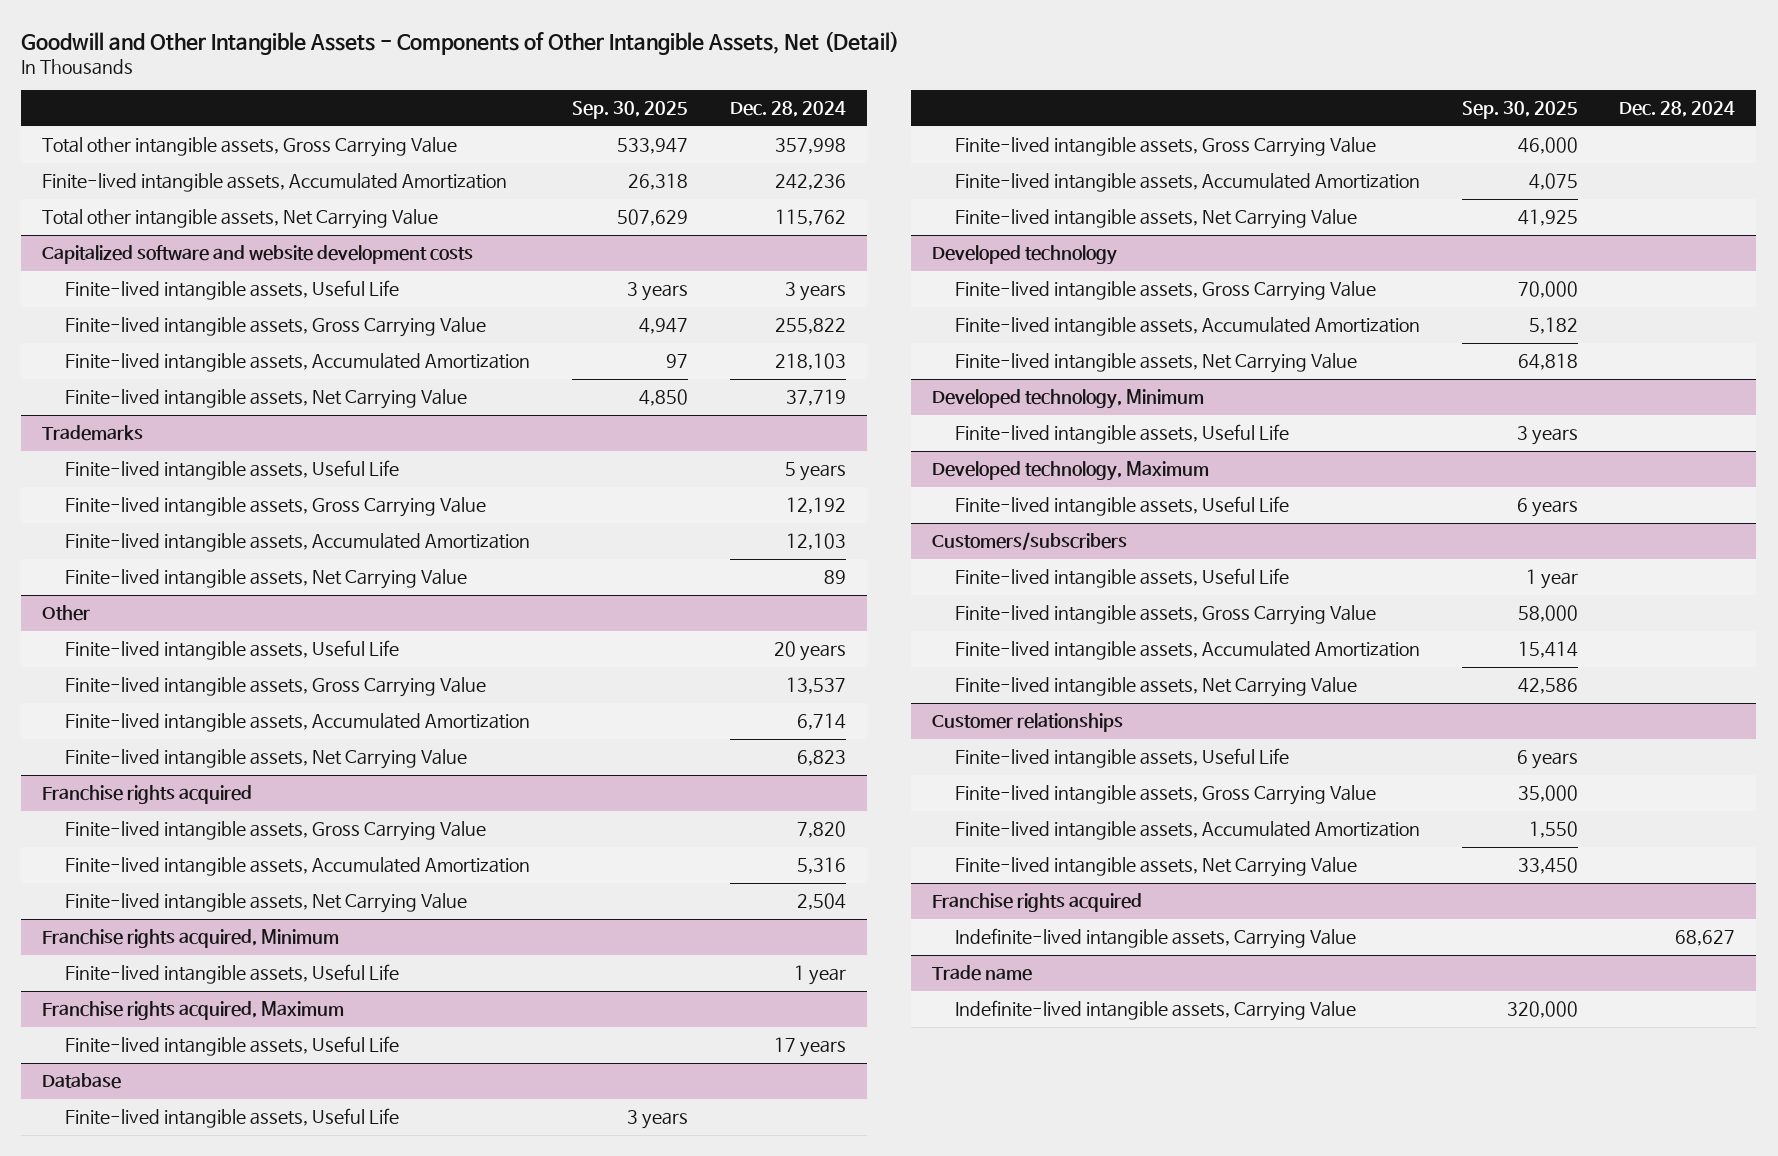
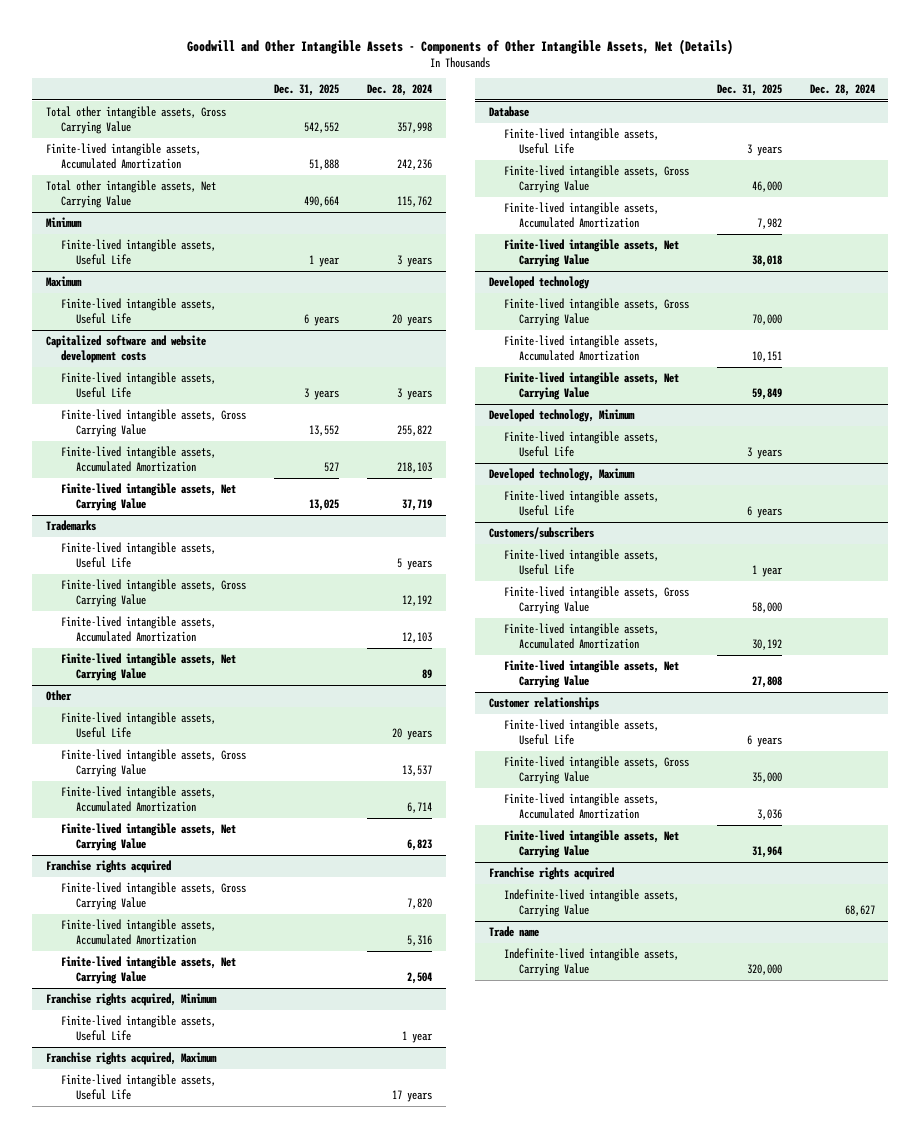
- Goodwill and Other Intangible Assets - Components of Other Intangible Assets, Net (Detail)
+ Goodwill and Other Intangible Assets - Components of Other Intangible Assets, Net (Details)
- | Sep. 30, 2025 | Dec. 28, 2024
+ | Dec. 31, 2025 | Dec. 28, 2024
+ Minimum
+ Finite-lived intangible assets, Useful Life | 1 year | 3 years
+ Maximum
+ Finite-lived intangible assets, Useful Life | 6 years | 20 years

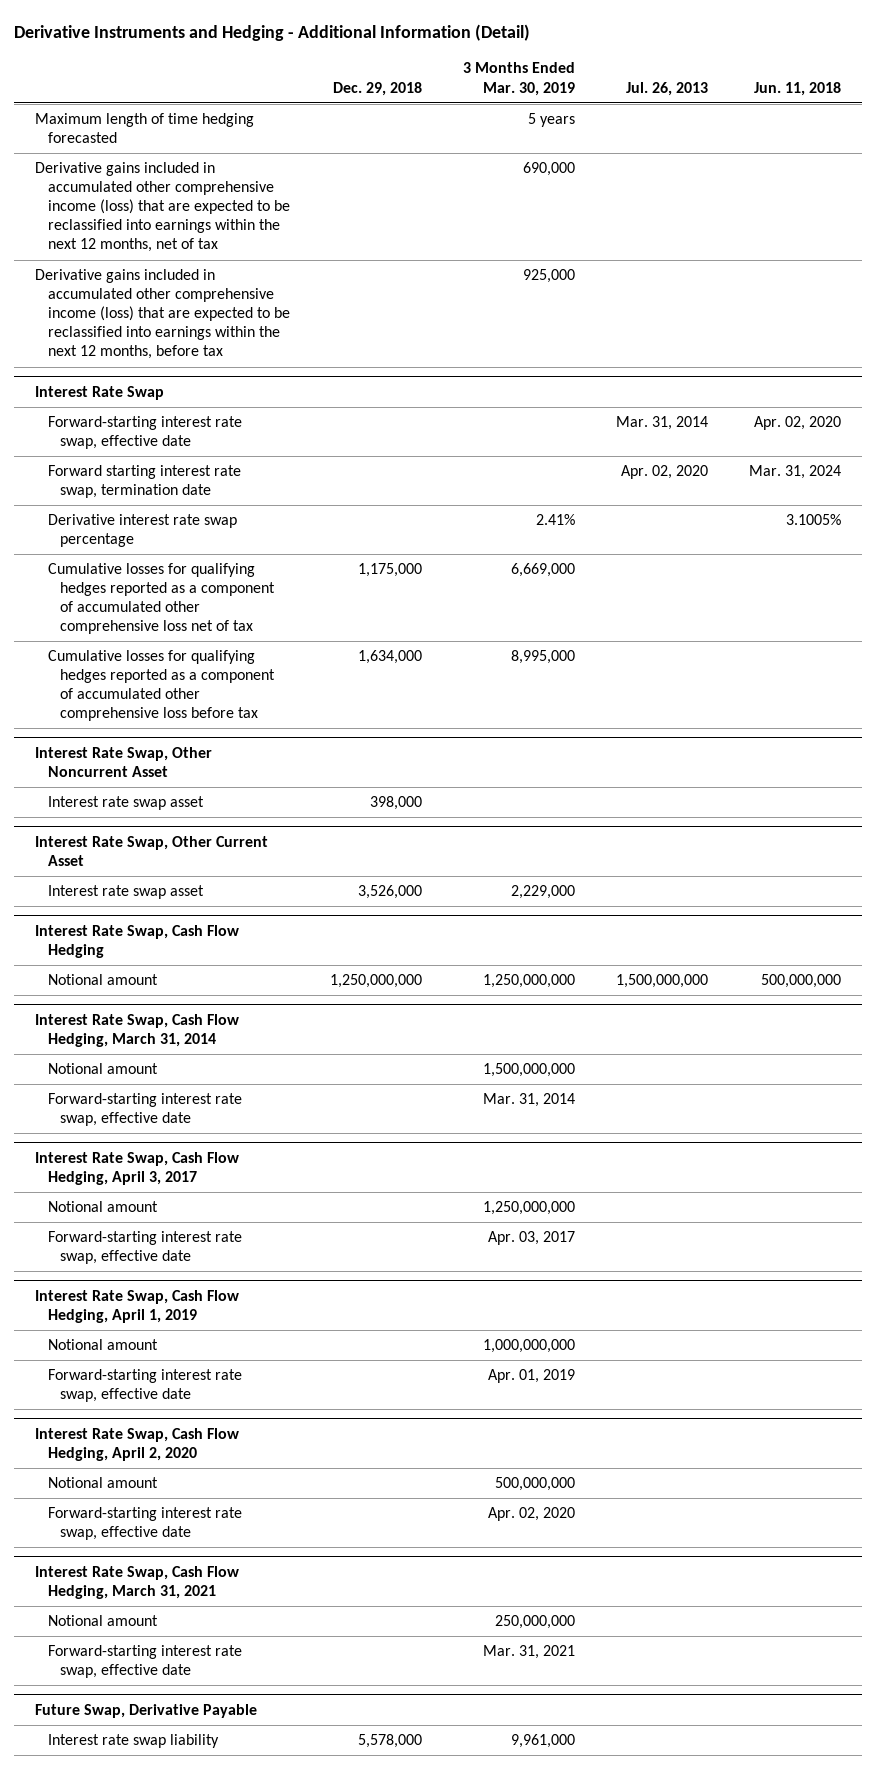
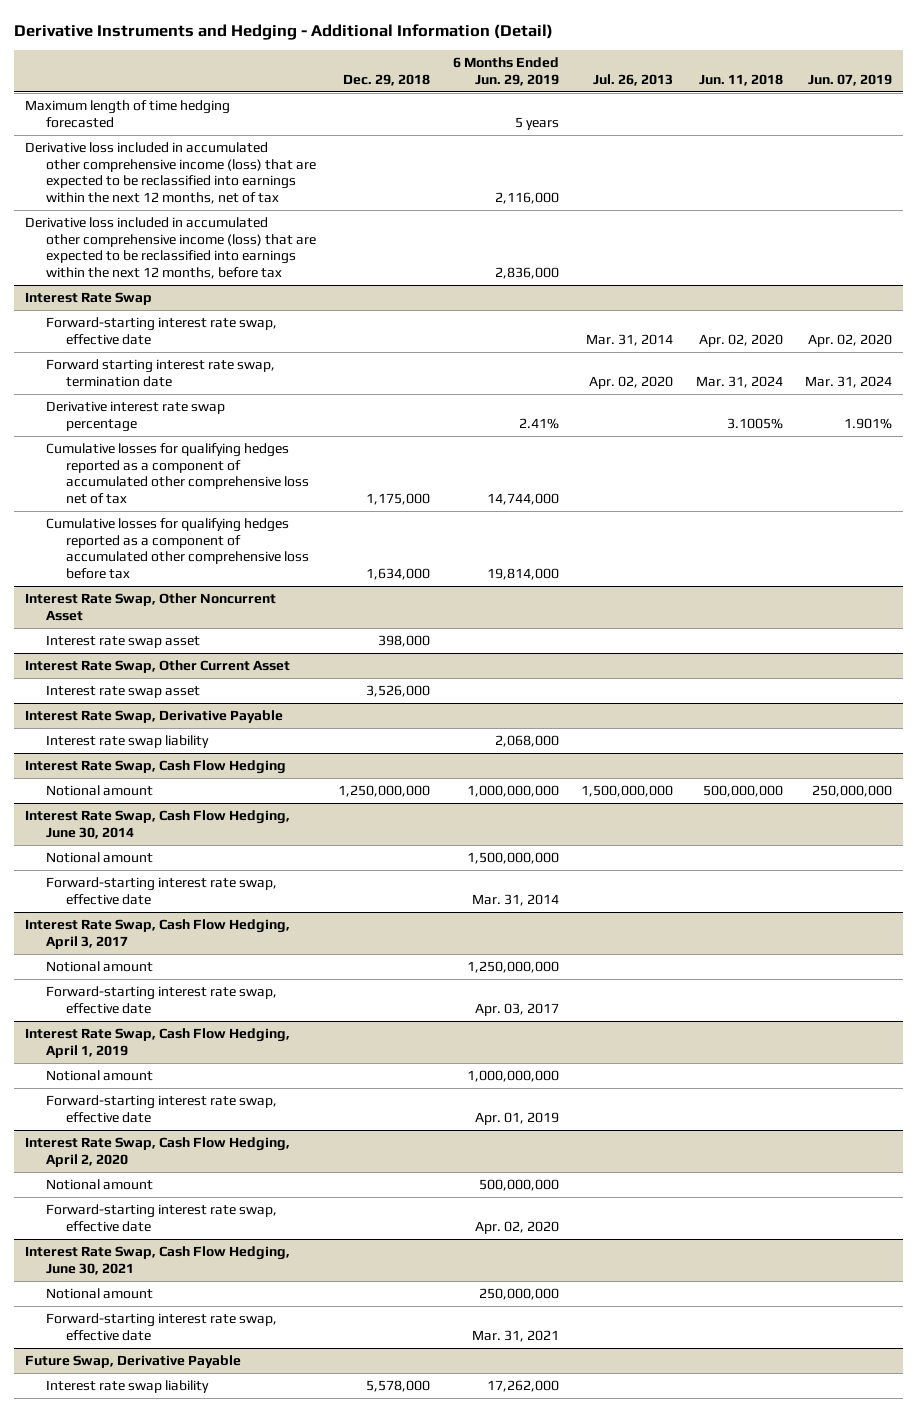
- | Dec. 29, 2018 | 3 Months Ended Mar. 30, 2019 | Jul. 26, 2013 | Jun. 11, 2018
+ | Dec. 29, 2018 | 6 Months Ended Jun. 29, 2019 | Jul. 26, 2013 | Jun. 11, 2018 | Jun. 07, 2019
- Derivative gains included in accumulated other comprehensive income (loss) that are expected to be reclassified into earnings within the next 12 months, net of tax | | 690,000 | |
- Derivative gains included in accumulated other comprehensive income (loss) that are expected to be reclassified into earnings within the next 12 months, before tax | | 925,000 | |
+ Derivative loss included in accumulated other comprehensive income (loss) that are expected to be reclassified into earnings within the next 12 months, net of tax | | 2,116,000 | | |
+ Derivative loss included in accumulated other comprehensive income (loss) that are expected to be reclassified into earnings within the next 12 months, before tax | | 2,836,000 | | |
+ Interest Rate Swap, Derivative Payable
+ Interest rate swap liability | | 2,068,000 | | |
- Interest Rate Swap, Cash Flow Hedging, March 31, 2014
+ Interest Rate Swap, Cash Flow Hedging, June 30, 2014
- Interest Rate Swap, Cash Flow Hedging, March 31, 2021
+ Interest Rate Swap, Cash Flow Hedging, June 30, 2021

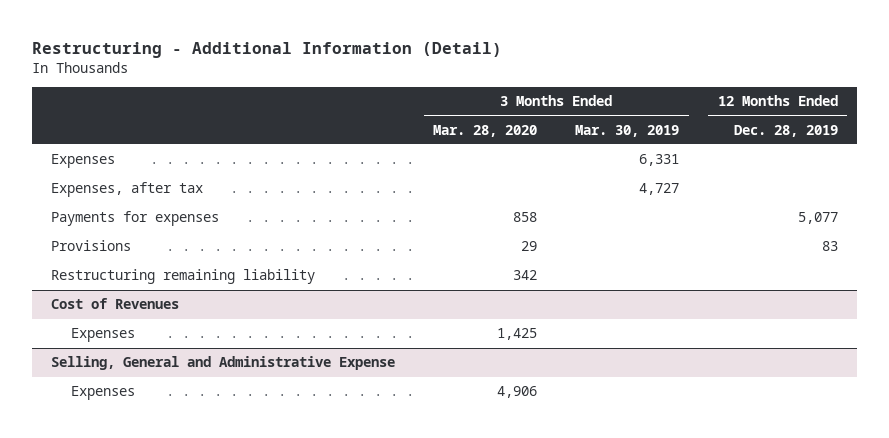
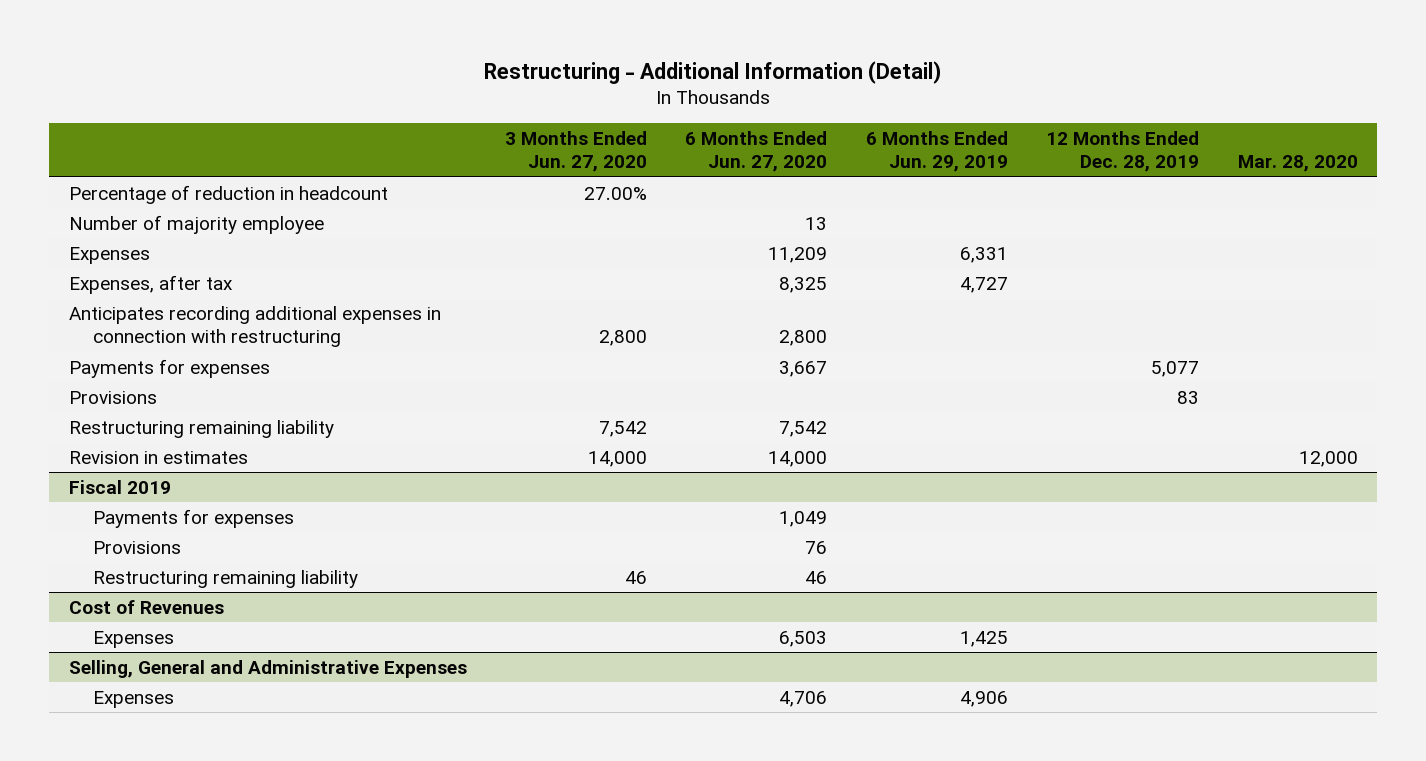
- | 3 Months Ended Mar. 28, 2020 | 3 Months Ended Mar. 30, 2019 | 12 Months Ended Dec. 28, 2019
+ | 3 Months Ended Jun. 27, 2020 | 6 Months Ended Jun. 27, 2020 | 6 Months Ended Jun. 29, 2019 | 12 Months Ended Dec. 28, 2019 | Mar. 28, 2020
+ Percentage of reduction in headcount | 27.00% | | | |
+ Number of majority employee | | 13 | | |
+ Anticipates recording additional expenses in connection with restructuring | 2,800 | 2,800 | | |
+ Revision in estimates | 14,000 | 14,000 | | | 12,000
+ Fiscal 2019
+ Payments for expenses | | 1,049 | | |
+ Provisions | | 76 | | |
+ Restructuring remaining liability | 46 | 46 | | |
- Selling, General and Administrative Expense
+ Selling, General and Administrative Expenses

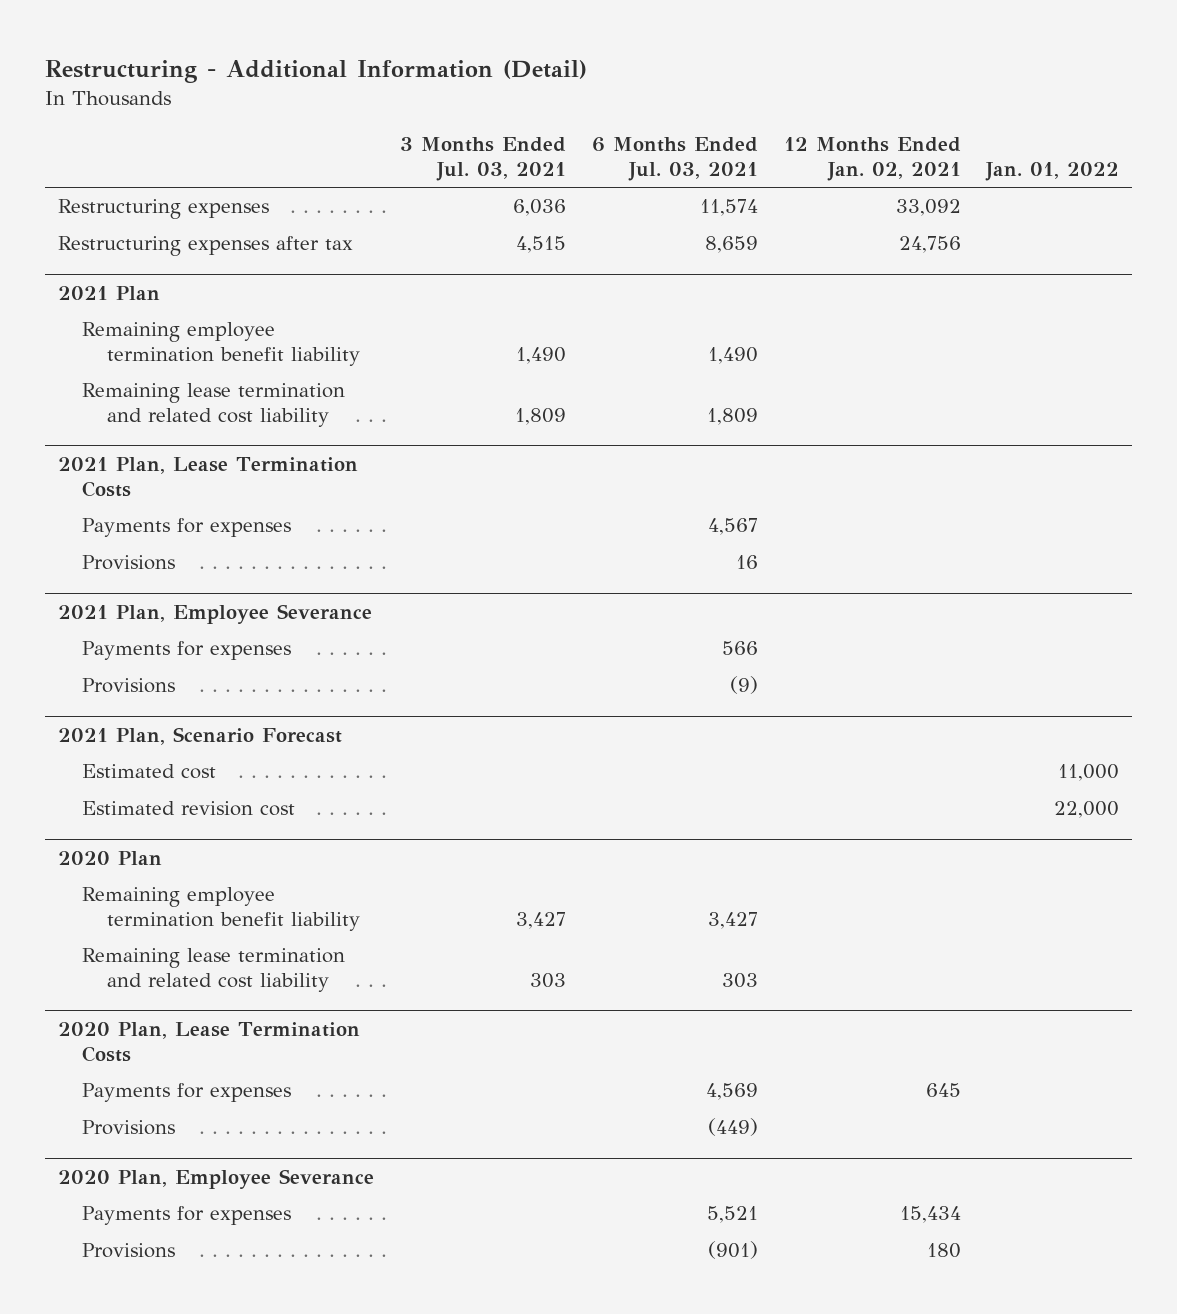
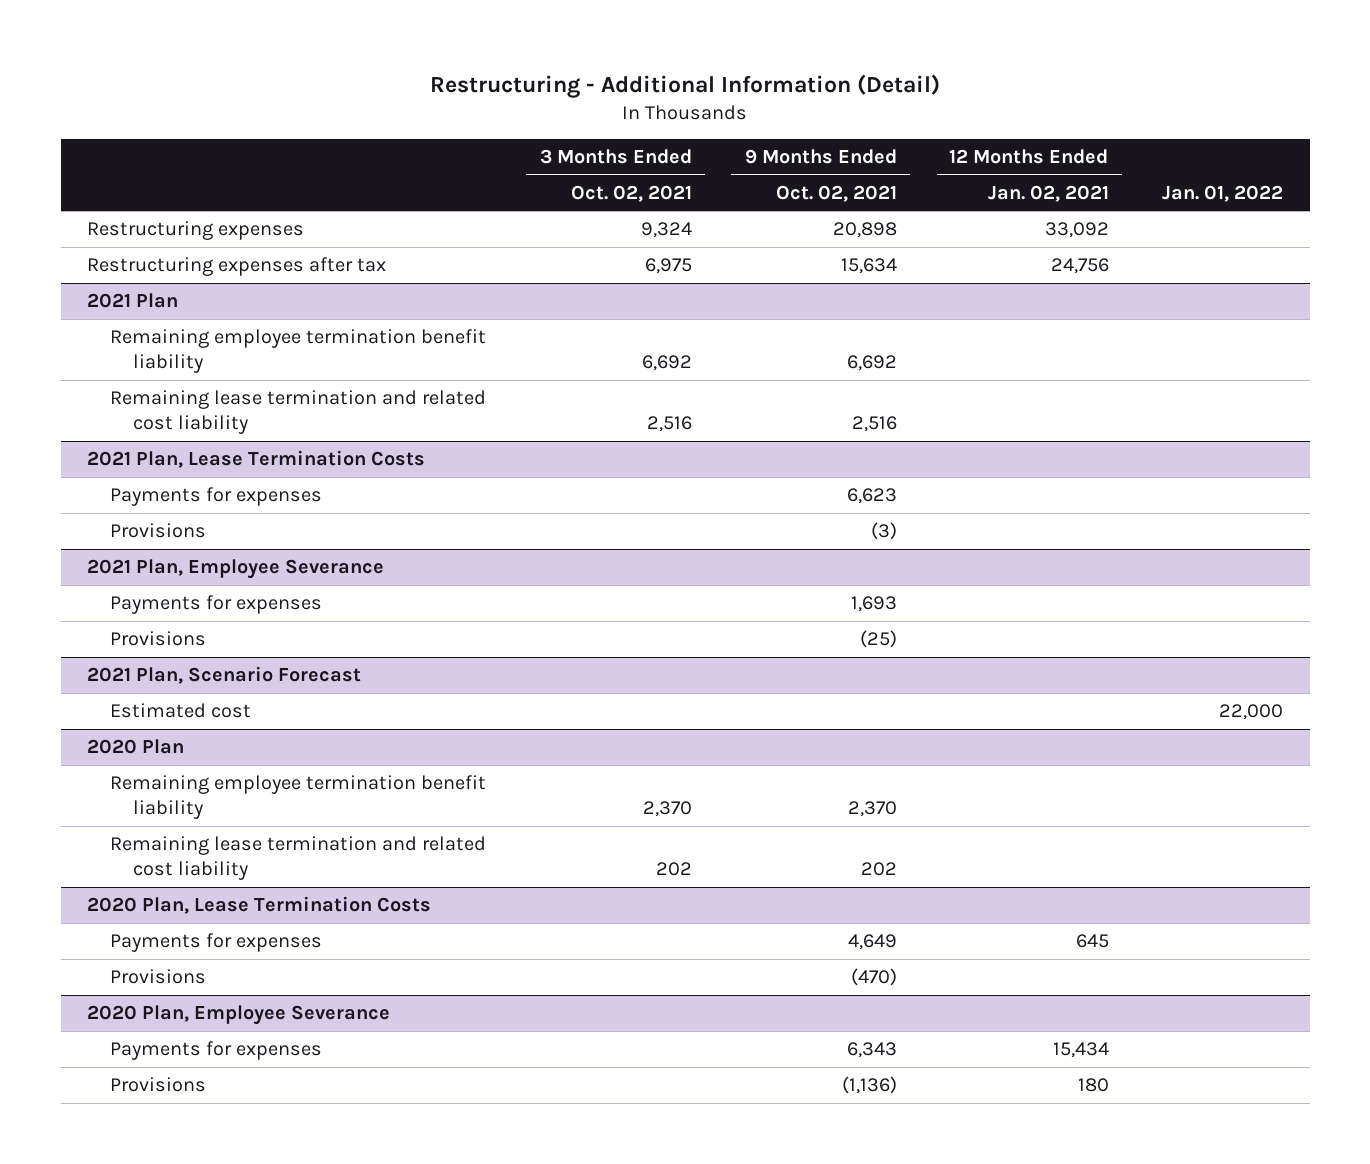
- | 3 Months Ended Jul. 03, 2021 | 6 Months Ended Jul. 03, 2021 | 12 Months Ended Jan. 02, 2021 | Jan. 01, 2022
+ | 3 Months Ended Oct. 02, 2021 | 9 Months Ended Oct. 02, 2021 | 12 Months Ended Jan. 02, 2021 | Jan. 01, 2022
@ 2021 Plan, Scenario Forecast
- Estimated cost | | | | 11,000
- Estimated revision cost | | | | 22,000
+ Estimated cost | | | | 22,000

